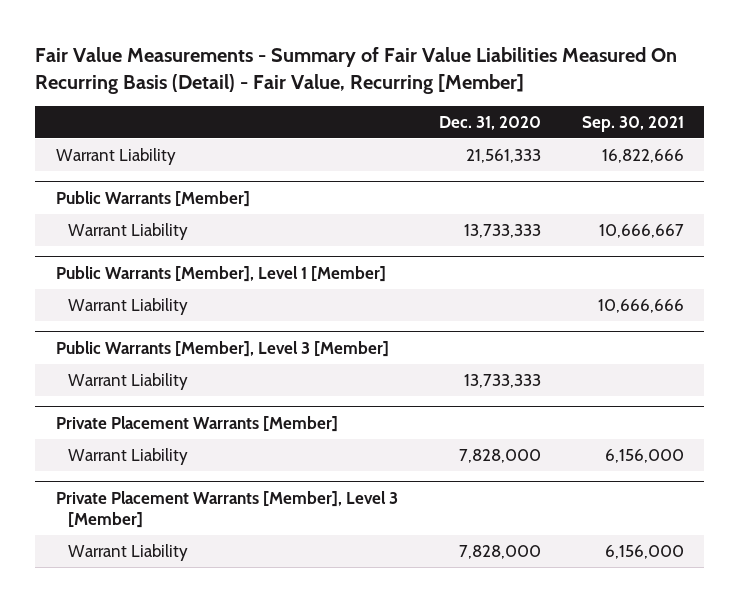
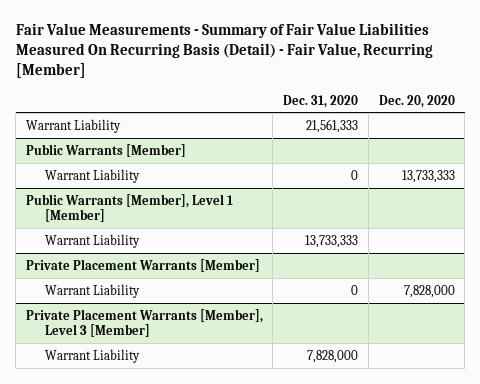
- | Dec. 31, 2020 | Sep. 30, 2021
+ | Dec. 31, 2020 | Dec. 20, 2020
@ Public Warrants [Member]
- Warrant Liability | 13,733,333 | 10,666,667
+ Warrant Liability | 0 | 13,733,333
@ Public Warrants [Member], Level 1 [Member]
- Warrant Liability | | 10,666,666
- Public Warrants [Member], Level 3 [Member]
@ Private Placement Warrants [Member]
- Warrant Liability | 7,828,000 | 6,156,000
+ Warrant Liability | 0 | 7,828,000

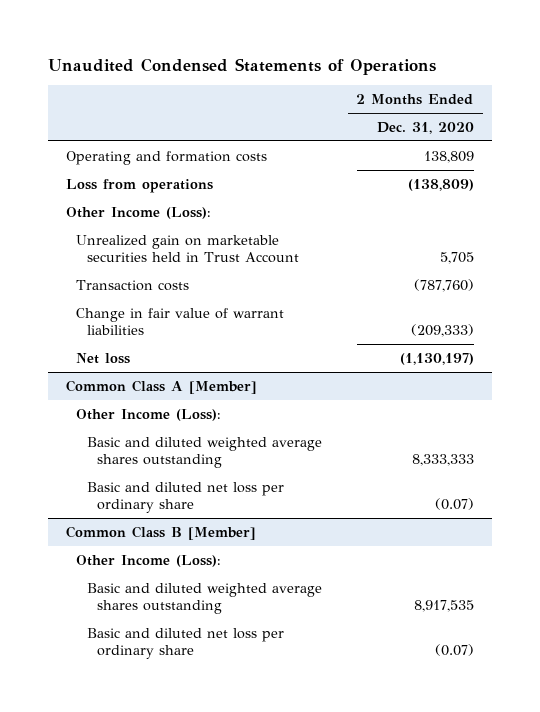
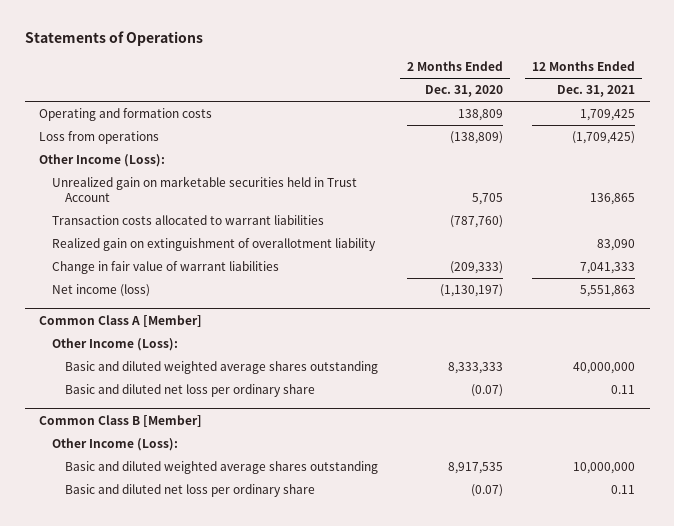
- Unaudited Condensed Statements of Operations
+ Statements of Operations
- | 2 Months Ended Dec. 31, 2020
+ | 2 Months Ended Dec. 31, 2020 | 12 Months Ended Dec. 31, 2021
- Transaction costs | (787,760)
+ Transaction costs allocated to warrant liabilities | (787,760) |
+ Realized gain on extinguishment of overallotment liability | | 83,090
- Net loss | (1,130,197)
+ Net income (loss) | (1,130,197) | 5,551,863

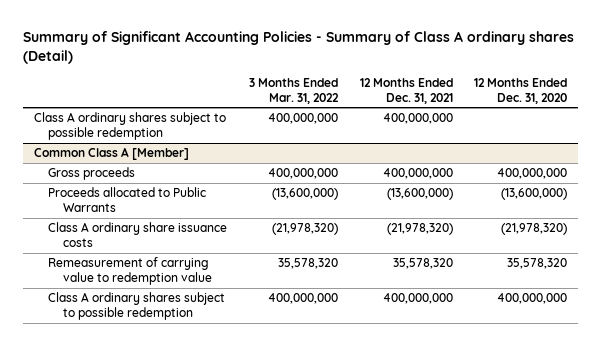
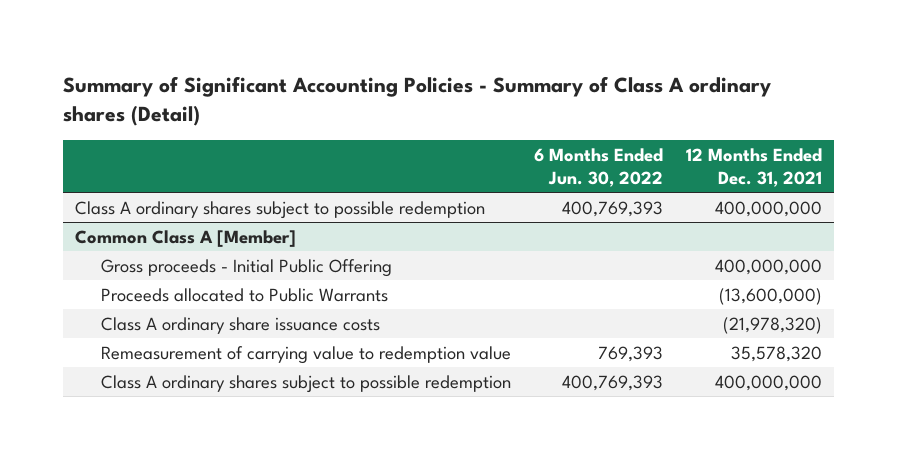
- | 3 Months Ended Mar. 31, 2022 | 12 Months Ended Dec. 31, 2021 | 12 Months Ended Dec. 31, 2020
+ | 6 Months Ended Jun. 30, 2022 | 12 Months Ended Dec. 31, 2021
@ Common Class A [Member]
- Gross proceeds | 400,000,000 | 400,000,000 | 400,000,000
+ Gross proceeds - Initial Public Offering | | 400,000,000

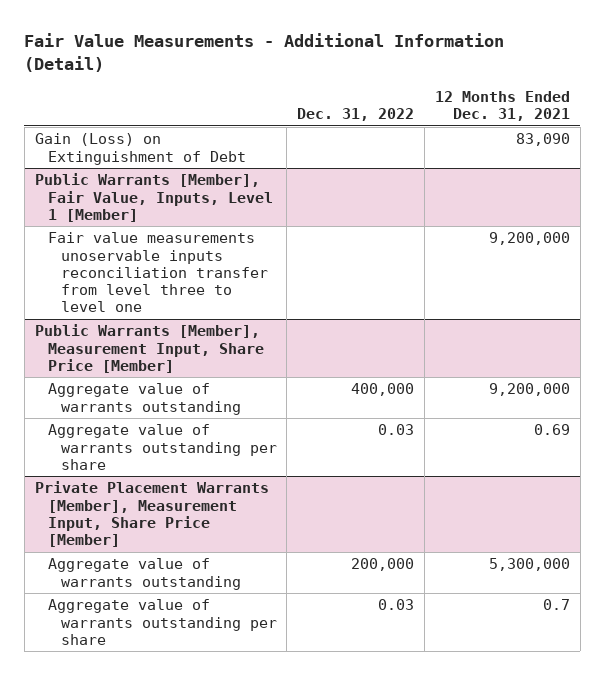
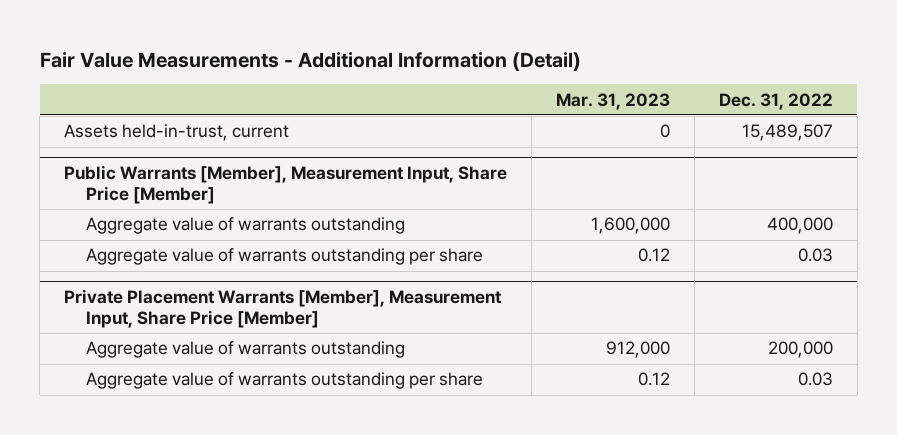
- | Dec. 31, 2022 | 12 Months Ended Dec. 31, 2021
+ | Mar. 31, 2023 | Dec. 31, 2022
- Gain (Loss) on Extinguishment of Debt | | 83,090
- Public Warrants [Member], Fair Value, Inputs, Level 1 [Member]
- Fair value measurements unoservable inputs reconciliation transfer from level three to level one | | 9,200,000
+ Assets held-in-trust, current | 0 | 15,489,507

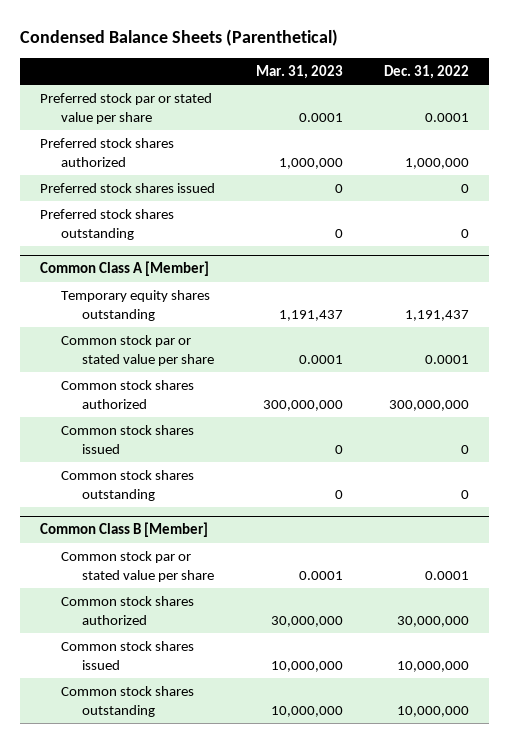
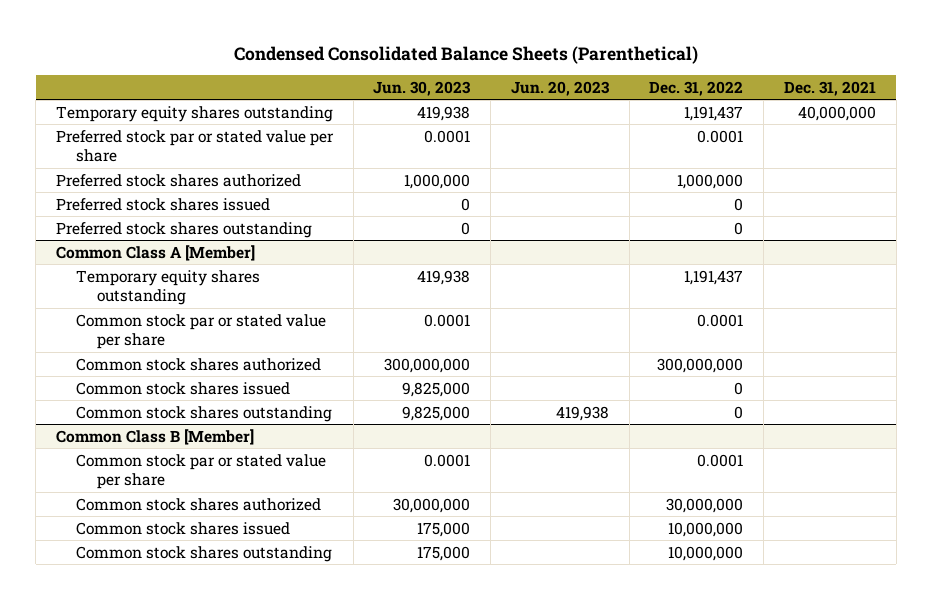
- Condensed Balance Sheets (Parenthetical)
+ Condensed Consolidated Balance Sheets (Parenthetical)
- | Mar. 31, 2023 | Dec. 31, 2022
+ | Jun. 30, 2023 | Jun. 20, 2023 | Dec. 31, 2022 | Dec. 31, 2021
+ Temporary equity shares outstanding | 419,938 | | 1,191,437 | 40,000,000

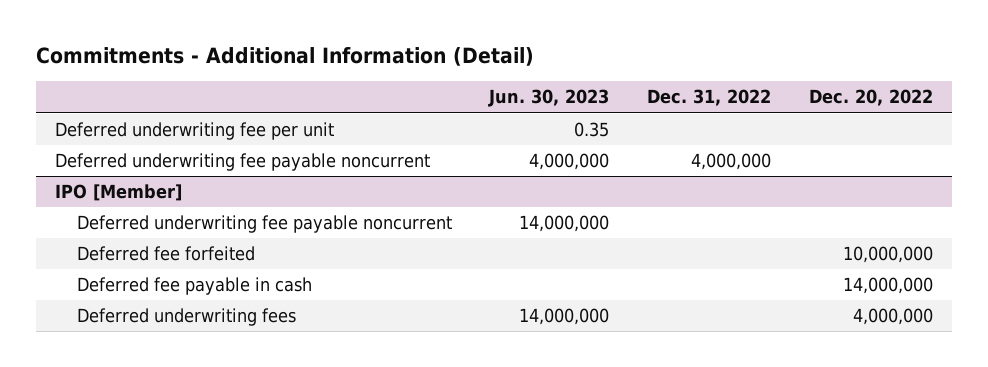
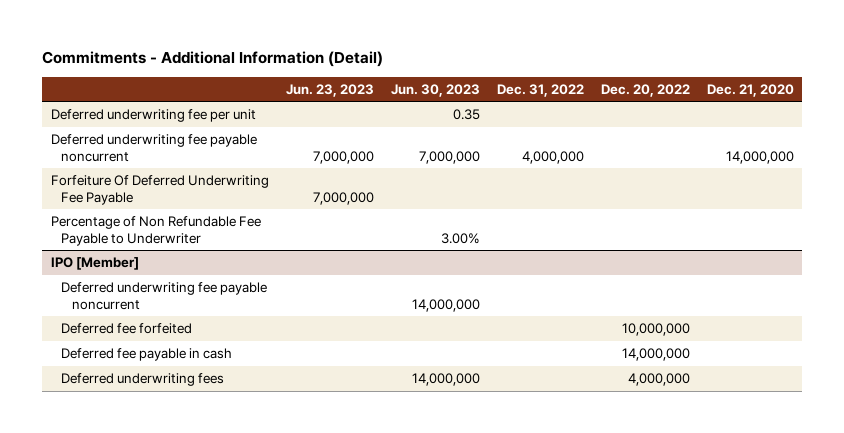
- | Jun. 30, 2023 | Dec. 31, 2022 | Dec. 20, 2022
+ | Jun. 23, 2023 | Jun. 30, 2023 | Dec. 31, 2022 | Dec. 20, 2022 | Dec. 21, 2020
- Deferred underwriting fee payable noncurrent | 4,000,000 | 4,000,000 |
+ Deferred underwriting fee payable noncurrent | 7,000,000 | 7,000,000 | 4,000,000 | | 14,000,000
+ Forfeiture Of Deferred Underwriting Fee Payable | 7,000,000 | | | |
+ Percentage of Non Refundable Fee Payable to Underwriter | | 3.00% | | |

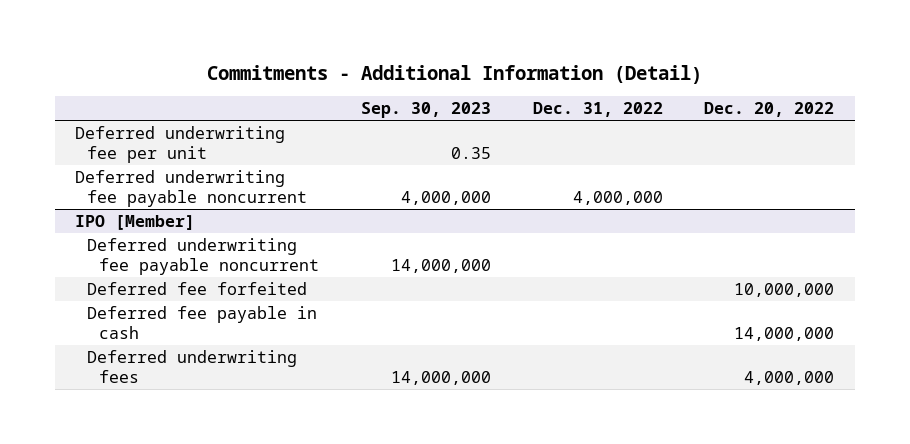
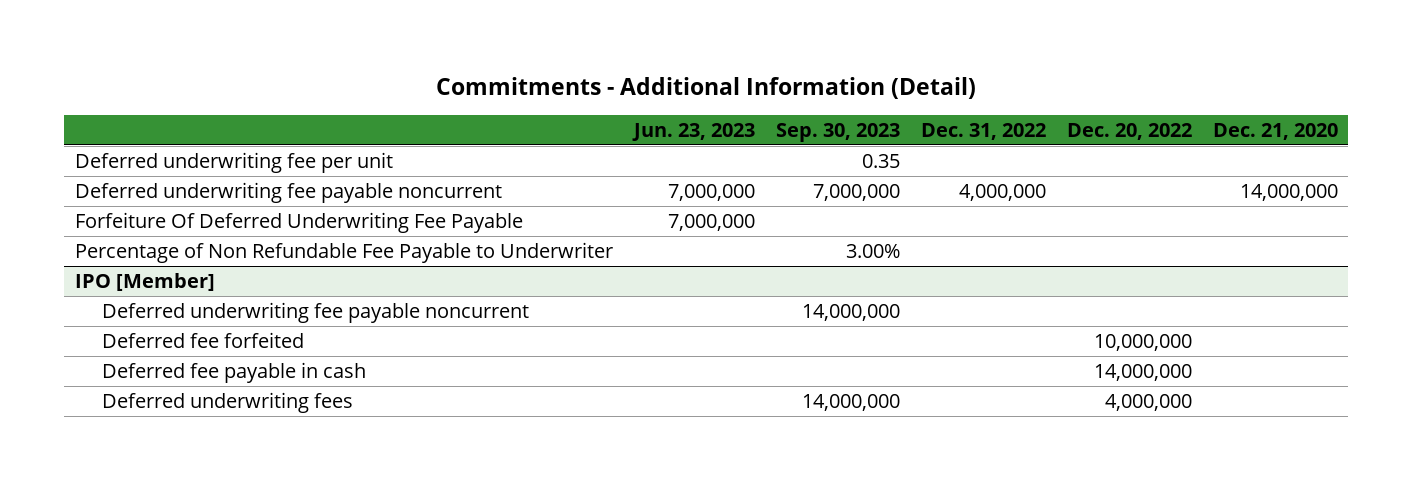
- | Sep. 30, 2023 | Dec. 31, 2022 | Dec. 20, 2022
+ | Jun. 23, 2023 | Sep. 30, 2023 | Dec. 31, 2022 | Dec. 20, 2022 | Dec. 21, 2020
- Deferred underwriting fee payable noncurrent | 4,000,000 | 4,000,000 |
+ Deferred underwriting fee payable noncurrent | 7,000,000 | 7,000,000 | 4,000,000 | | 14,000,000
+ Forfeiture Of Deferred Underwriting Fee Payable | 7,000,000 | | | |
+ Percentage of Non Refundable Fee Payable to Underwriter | | 3.00% | | |

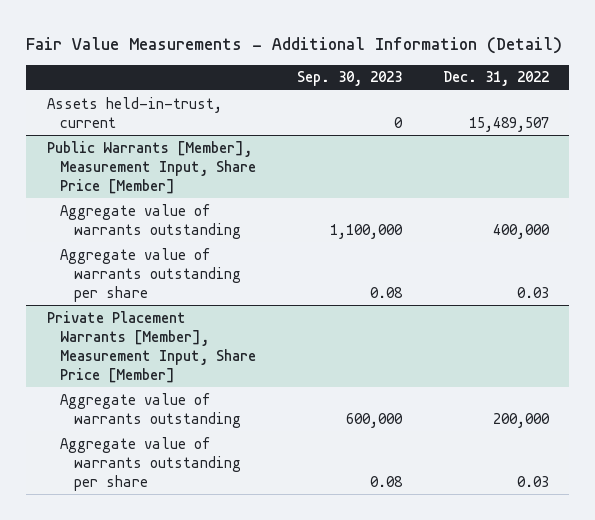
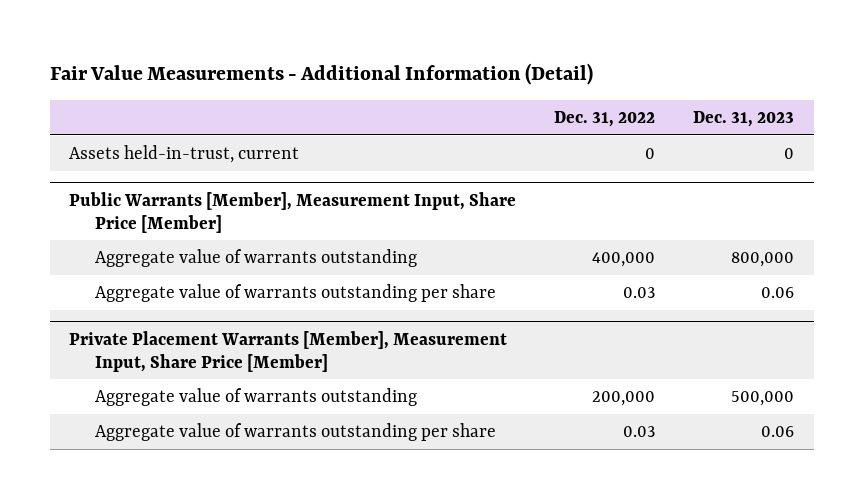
- | Sep. 30, 2023 | Dec. 31, 2022
+ | Dec. 31, 2022 | Dec. 31, 2023
- Assets held-in-trust, current | 0 | 15,489,507
+ Assets held-in-trust, current | 0 | 0

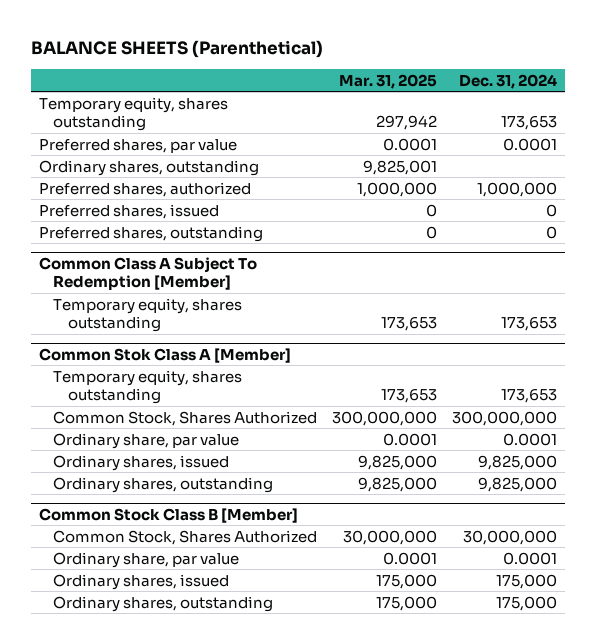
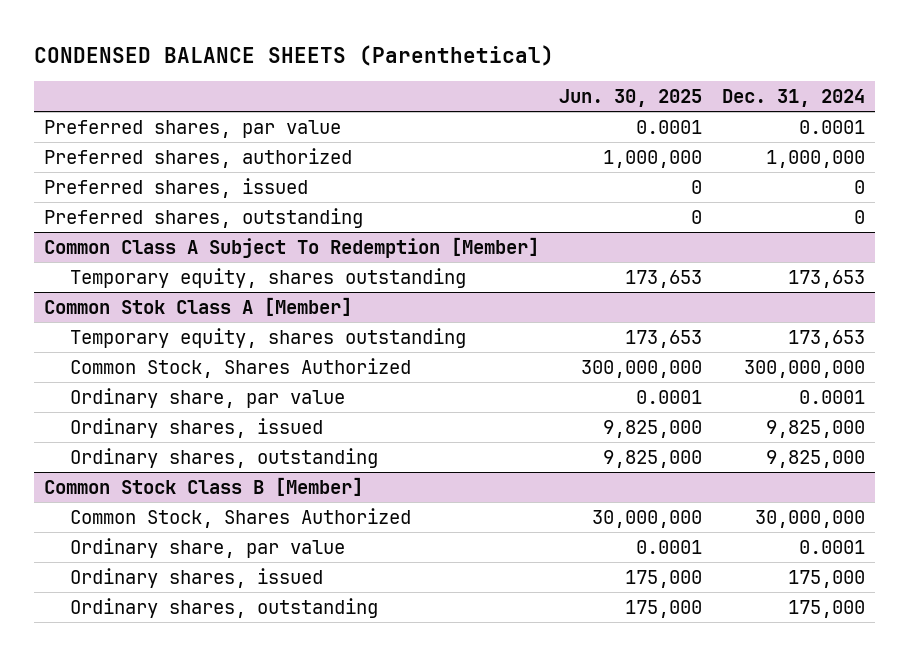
- BALANCE SHEETS (Parenthetical)
+ CONDENSED BALANCE SHEETS (Parenthetical)
- | Mar. 31, 2025 | Dec. 31, 2024
+ | Jun. 30, 2025 | Dec. 31, 2024
- Temporary equity, shares outstanding | 297,942 | 173,653
- Ordinary shares, outstanding | 9,825,001 |

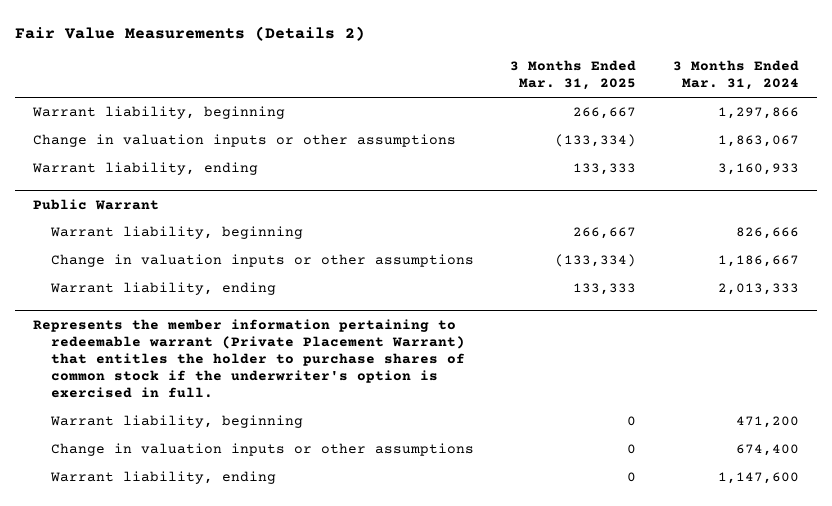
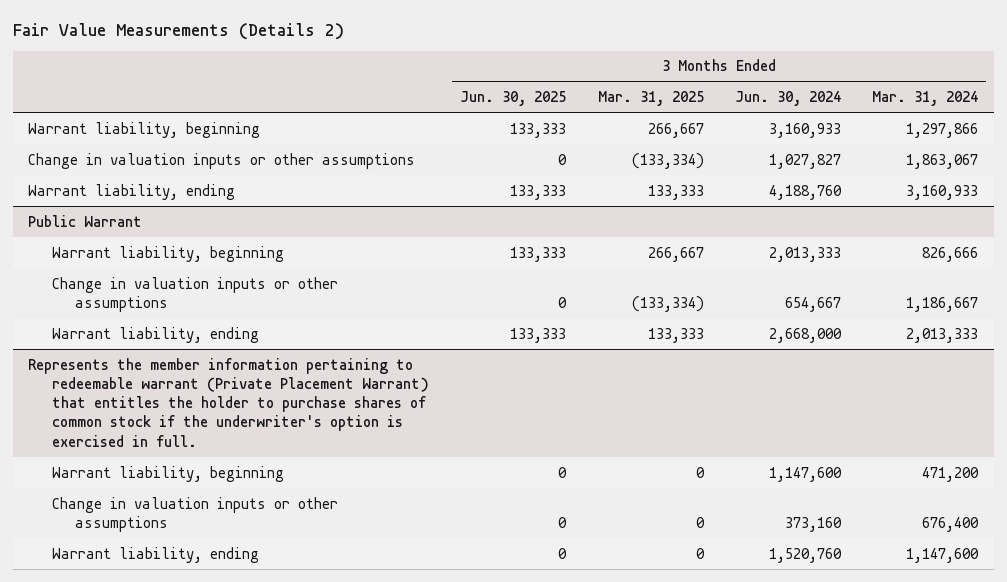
- | 3 Months Ended Mar. 31, 2025 | 3 Months Ended Mar. 31, 2024
+ | 3 Months Ended Jun. 30, 2025 | 3 Months Ended Mar. 31, 2025 | 3 Months Ended Jun. 30, 2024 | 3 Months Ended Mar. 31, 2024
@ Represents the member information pertaining to redeemable warrant (Private Placement Warrant) that entitles the holder to purchase shares of common stock if the underwriter's option is exercised in full.
- Change in valuation inputs or other assumptions | 0 | 674,400
+ Change in valuation inputs or other assumptions | 0 | 0 | 373,160 | 676,400

